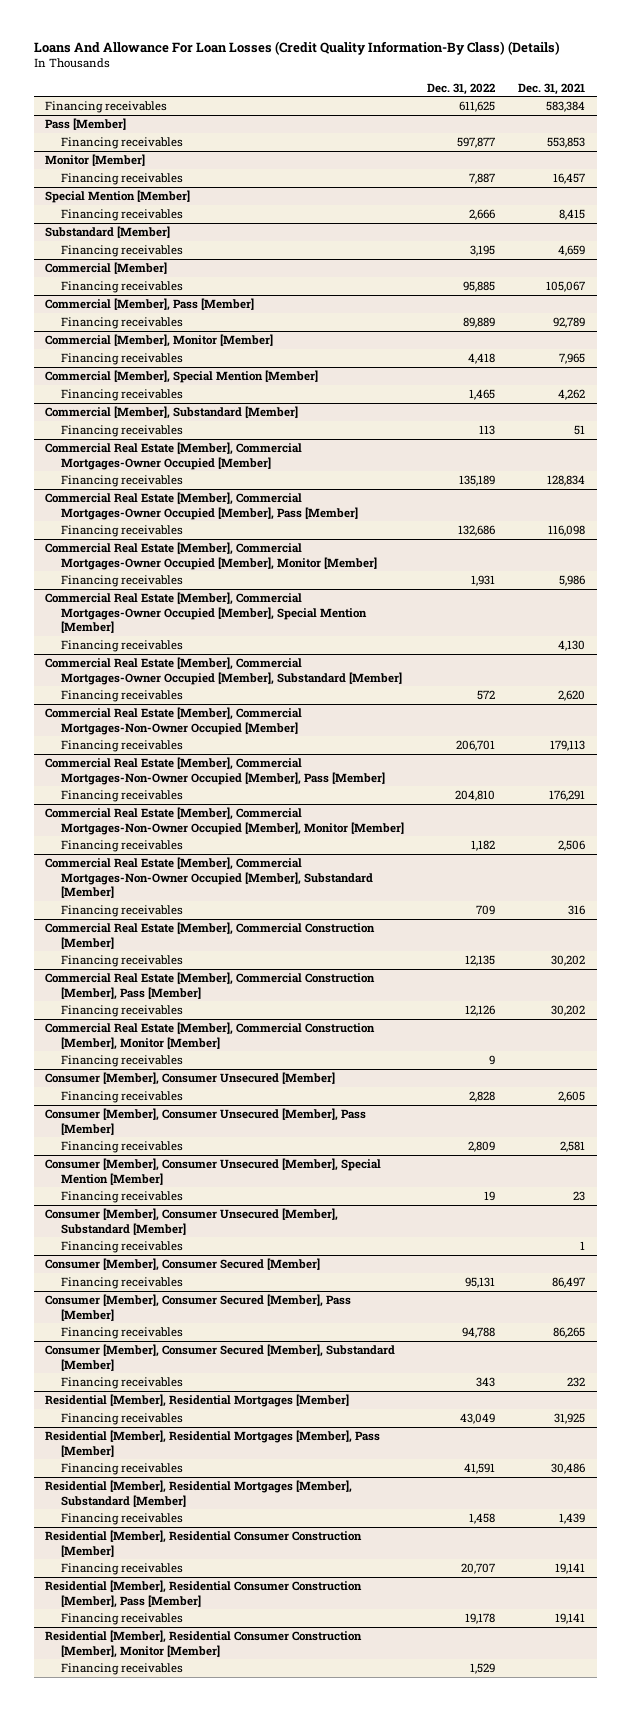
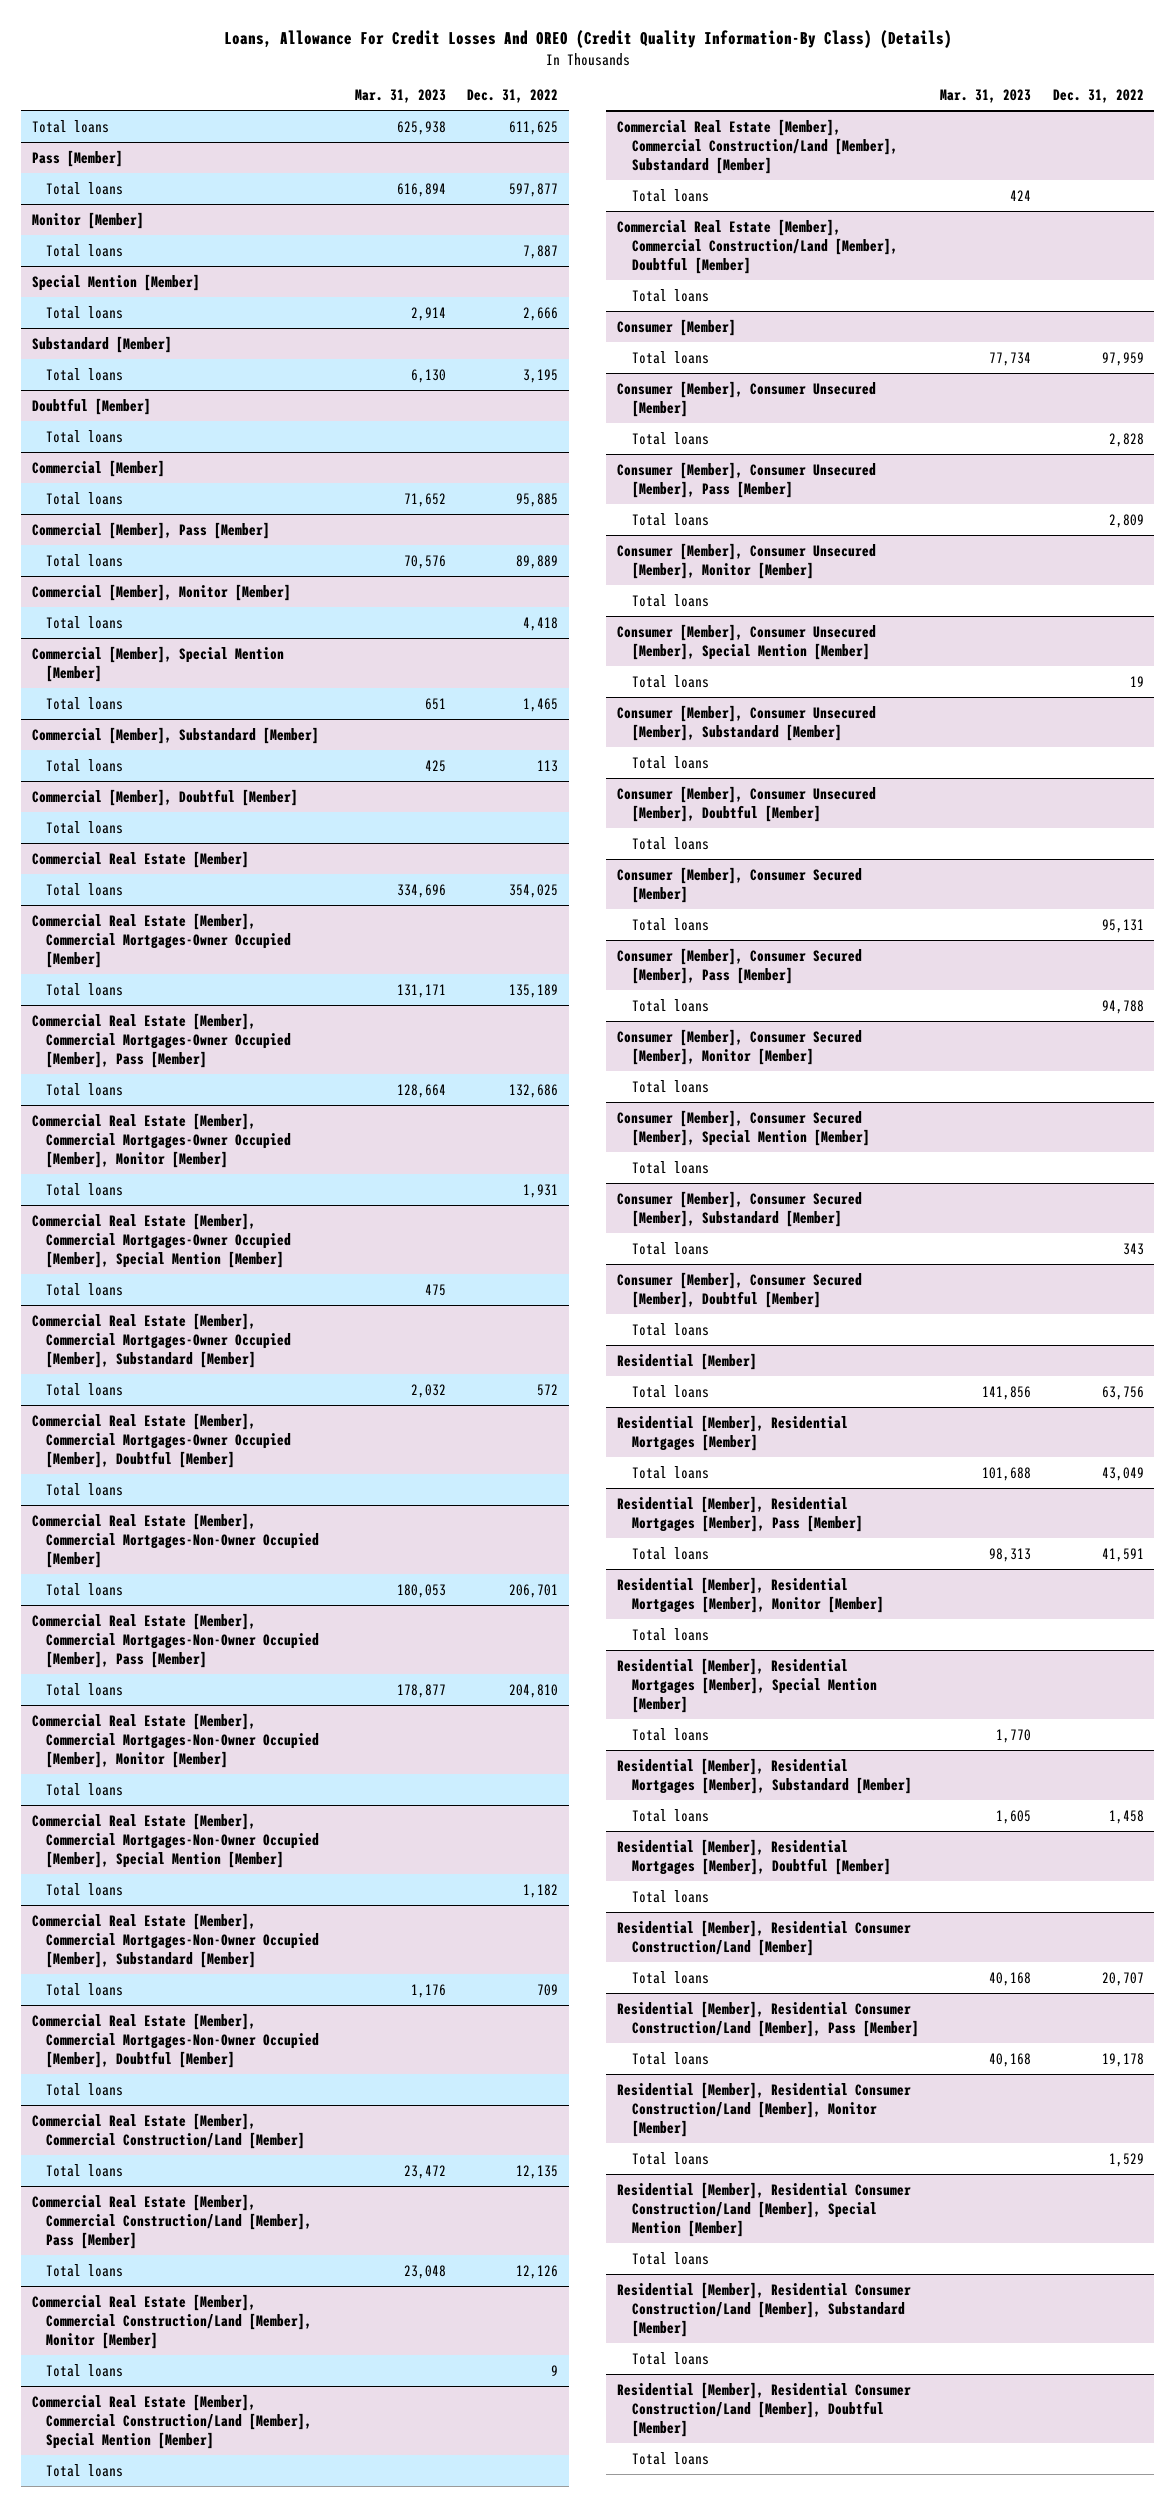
- Loans And Allowance For Loan Losses (Credit Quality Information-By Class) (Details)
+ Loans, Allowance For Credit Losses And OREO (Credit Quality Information-By Class) (Details)
- | Dec. 31, 2022 | Dec. 31, 2021
+ | Mar. 31, 2023 | Dec. 31, 2022
- Financing receivables | 611,625 | 583,384
+ Total loans | 625,938 | 611,625
@ Pass [Member]
- Financing receivables | 597,877 | 553,853
+ Total loans | 616,894 | 597,877
@ Monitor [Member]
- Financing receivables | 7,887 | 16,457
+ Total loans | | 7,887
@ Special Mention [Member]
- Financing receivables | 2,666 | 8,415
+ Total loans | 2,914 | 2,666
@ Substandard [Member]
- Financing receivables | 3,195 | 4,659
+ Total loans | 6,130 | 3,195
+ Doubtful [Member]
+ Total loans
@ Commercial [Member]
- Financing receivables | 95,885 | 105,067
+ Total loans | 71,652 | 95,885
@ Commercial [Member], Pass [Member]
- Financing receivables | 89,889 | 92,789
+ Total loans | 70,576 | 89,889
@ Commercial [Member], Monitor [Member]
- Financing receivables | 4,418 | 7,965
+ Total loans | | 4,418
@ Commercial [Member], Special Mention [Member]
- Financing receivables | 1,465 | 4,262
+ Total loans | 651 | 1,465
@ Commercial [Member], Substandard [Member]
- Financing receivables | 113 | 51
+ Total loans | 425 | 113
+ Commercial [Member], Doubtful [Member]
+ Total loans
+ Commercial Real Estate [Member]
+ Total loans | 334,696 | 354,025
@ Commercial Real Estate [Member], Commercial Mortgages-Owner Occupied [Member]
- Financing receivables | 135,189 | 128,834
+ Total loans | 131,171 | 135,189
@ Commercial Real Estate [Member], Commercial Mortgages-Owner Occupied [Member], Pass [Member]
- Financing receivables | 132,686 | 116,098
+ Total loans | 128,664 | 132,686
@ Commercial Real Estate [Member], Commercial Mortgages-Owner Occupied [Member], Monitor [Member]
- Financing receivables | 1,931 | 5,986
+ Total loans | | 1,931
@ Commercial Real Estate [Member], Commercial Mortgages-Owner Occupied [Member], Special Mention [Member]
- Financing receivables | | 4,130
+ Total loans | 475 |
@ Commercial Real Estate [Member], Commercial Mortgages-Owner Occupied [Member], Substandard [Member]
- Financing receivables | 572 | 2,620
+ Total loans | 2,032 | 572
+ Commercial Real Estate [Member], Commercial Mortgages-Owner Occupied [Member], Doubtful [Member]
+ Total loans
@ Commercial Real Estate [Member], Commercial Mortgages-Non-Owner Occupied [Member]
- Financing receivables | 206,701 | 179,113
+ Total loans | 180,053 | 206,701
@ Commercial Real Estate [Member], Commercial Mortgages-Non-Owner Occupied [Member], Pass [Member]
- Financing receivables | 204,810 | 176,291
+ Total loans | 178,877 | 204,810
@ Commercial Real Estate [Member], Commercial Mortgages-Non-Owner Occupied [Member], Monitor [Member]
- Financing receivables | 1,182 | 2,506
+ Total loans
+ Commercial Real Estate [Member], Commercial Mortgages-Non-Owner Occupied [Member], Special Mention [Member]
+ Total loans | | 1,182
@ Commercial Real Estate [Member], Commercial Mortgages-Non-Owner Occupied [Member], Substandard [Member]
- Financing receivables | 709 | 316
- Commercial Real Estate [Member], Commercial Construction [Member]
- Financing receivables | 12,135 | 30,202
- Commercial Real Estate [Member], Commercial Construction [Member], Pass [Member]
- Financing receivables | 12,126 | 30,202
- Commercial Real Estate [Member], Commercial Construction [Member], Monitor [Member]
- Financing receivables | 9 |
@ Commercial Real Estate [Member], Commercial Mortgages-Non-Owner Occupied [Member], Substandard [Member]
+ Total loans | 1,176 | 709
+ Commercial Real Estate [Member], Commercial Mortgages-Non-Owner Occupied [Member], Doubtful [Member]
+ Total loans
+ Commercial Real Estate [Member], Commercial Construction/Land [Member]
+ Total loans | 23,472 | 12,135
+ Commercial Real Estate [Member], Commercial Construction/Land [Member], Pass [Member]
+ Total loans | 23,048 | 12,126
+ Commercial Real Estate [Member], Commercial Construction/Land [Member], Monitor [Member]
+ Total loans | | 9
+ Commercial Real Estate [Member], Commercial Construction/Land [Member], Special Mention [Member]
+ Total loans
+ Commercial Real Estate [Member], Commercial Construction/Land [Member], Substandard [Member]
+ Total loans | 424 |
+ Commercial Real Estate [Member], Commercial Construction/Land [Member], Doubtful [Member]
+ Total loans
+ Consumer [Member]
+ Total loans | 77,734 | 97,959
@ Consumer [Member], Consumer Unsecured [Member]
- Financing receivables | 2,828 | 2,605
+ Total loans | | 2,828
@ Consumer [Member], Consumer Unsecured [Member], Pass [Member]
- Financing receivables | 2,809 | 2,581
+ Total loans | | 2,809
+ Consumer [Member], Consumer Unsecured [Member], Monitor [Member]
+ Total loans
@ Consumer [Member], Consumer Unsecured [Member], Special Mention [Member]
- Financing receivables | 19 | 23
+ Total loans | | 19
@ Consumer [Member], Consumer Unsecured [Member], Substandard [Member]
- Financing receivables | | 1
+ Total loans
+ Consumer [Member], Consumer Unsecured [Member], Doubtful [Member]
+ Total loans
@ Consumer [Member], Consumer Secured [Member]
- Financing receivables | 95,131 | 86,497
+ Total loans | | 95,131
@ Consumer [Member], Consumer Secured [Member], Pass [Member]
- Financing receivables | 94,788 | 86,265
+ Total loans | | 94,788
+ Consumer [Member], Consumer Secured [Member], Monitor [Member]
+ Total loans
+ Consumer [Member], Consumer Secured [Member], Special Mention [Member]
+ Total loans
@ Consumer [Member], Consumer Secured [Member], Substandard [Member]
- Financing receivables | 343 | 232
+ Total loans | | 343
+ Consumer [Member], Consumer Secured [Member], Doubtful [Member]
+ Total loans
+ Residential [Member]
+ Total loans | 141,856 | 63,756
@ Residential [Member], Residential Mortgages [Member]
- Financing receivables | 43,049 | 31,925
+ Total loans | 101,688 | 43,049
@ Residential [Member], Residential Mortgages [Member], Pass [Member]
- Financing receivables | 41,591 | 30,486
+ Total loans | 98,313 | 41,591
+ Residential [Member], Residential Mortgages [Member], Monitor [Member]
+ Total loans
+ Residential [Member], Residential Mortgages [Member], Special Mention [Member]
+ Total loans | 1,770 |
@ Residential [Member], Residential Mortgages [Member], Substandard [Member]
- Financing receivables | 1,458 | 1,439
- Residential [Member], Residential Consumer Construction [Member]
- Financing receivables | 20,707 | 19,141
- Residential [Member], Residential Consumer Construction [Member], Pass [Member]
- Financing receivables | 19,178 | 19,141
- Residential [Member], Residential Consumer Construction [Member], Monitor [Member]
- Financing receivables | 1,529 |
@ Residential [Member], Residential Mortgages [Member], Substandard [Member]
+ Total loans | 1,605 | 1,458
+ Residential [Member], Residential Mortgages [Member], Doubtful [Member]
+ Total loans
+ Residential [Member], Residential Consumer Construction/Land [Member]
+ Total loans | 40,168 | 20,707
+ Residential [Member], Residential Consumer Construction/Land [Member], Pass [Member]
+ Total loans | 40,168 | 19,178
+ Residential [Member], Residential Consumer Construction/Land [Member], Monitor [Member]
+ Total loans | | 1,529
+ Residential [Member], Residential Consumer Construction/Land [Member], Special Mention [Member]
+ Total loans
+ Residential [Member], Residential Consumer Construction/Land [Member], Substandard [Member]
+ Total loans
+ Residential [Member], Residential Consumer Construction/Land [Member], Doubtful [Member]
+ Total loans

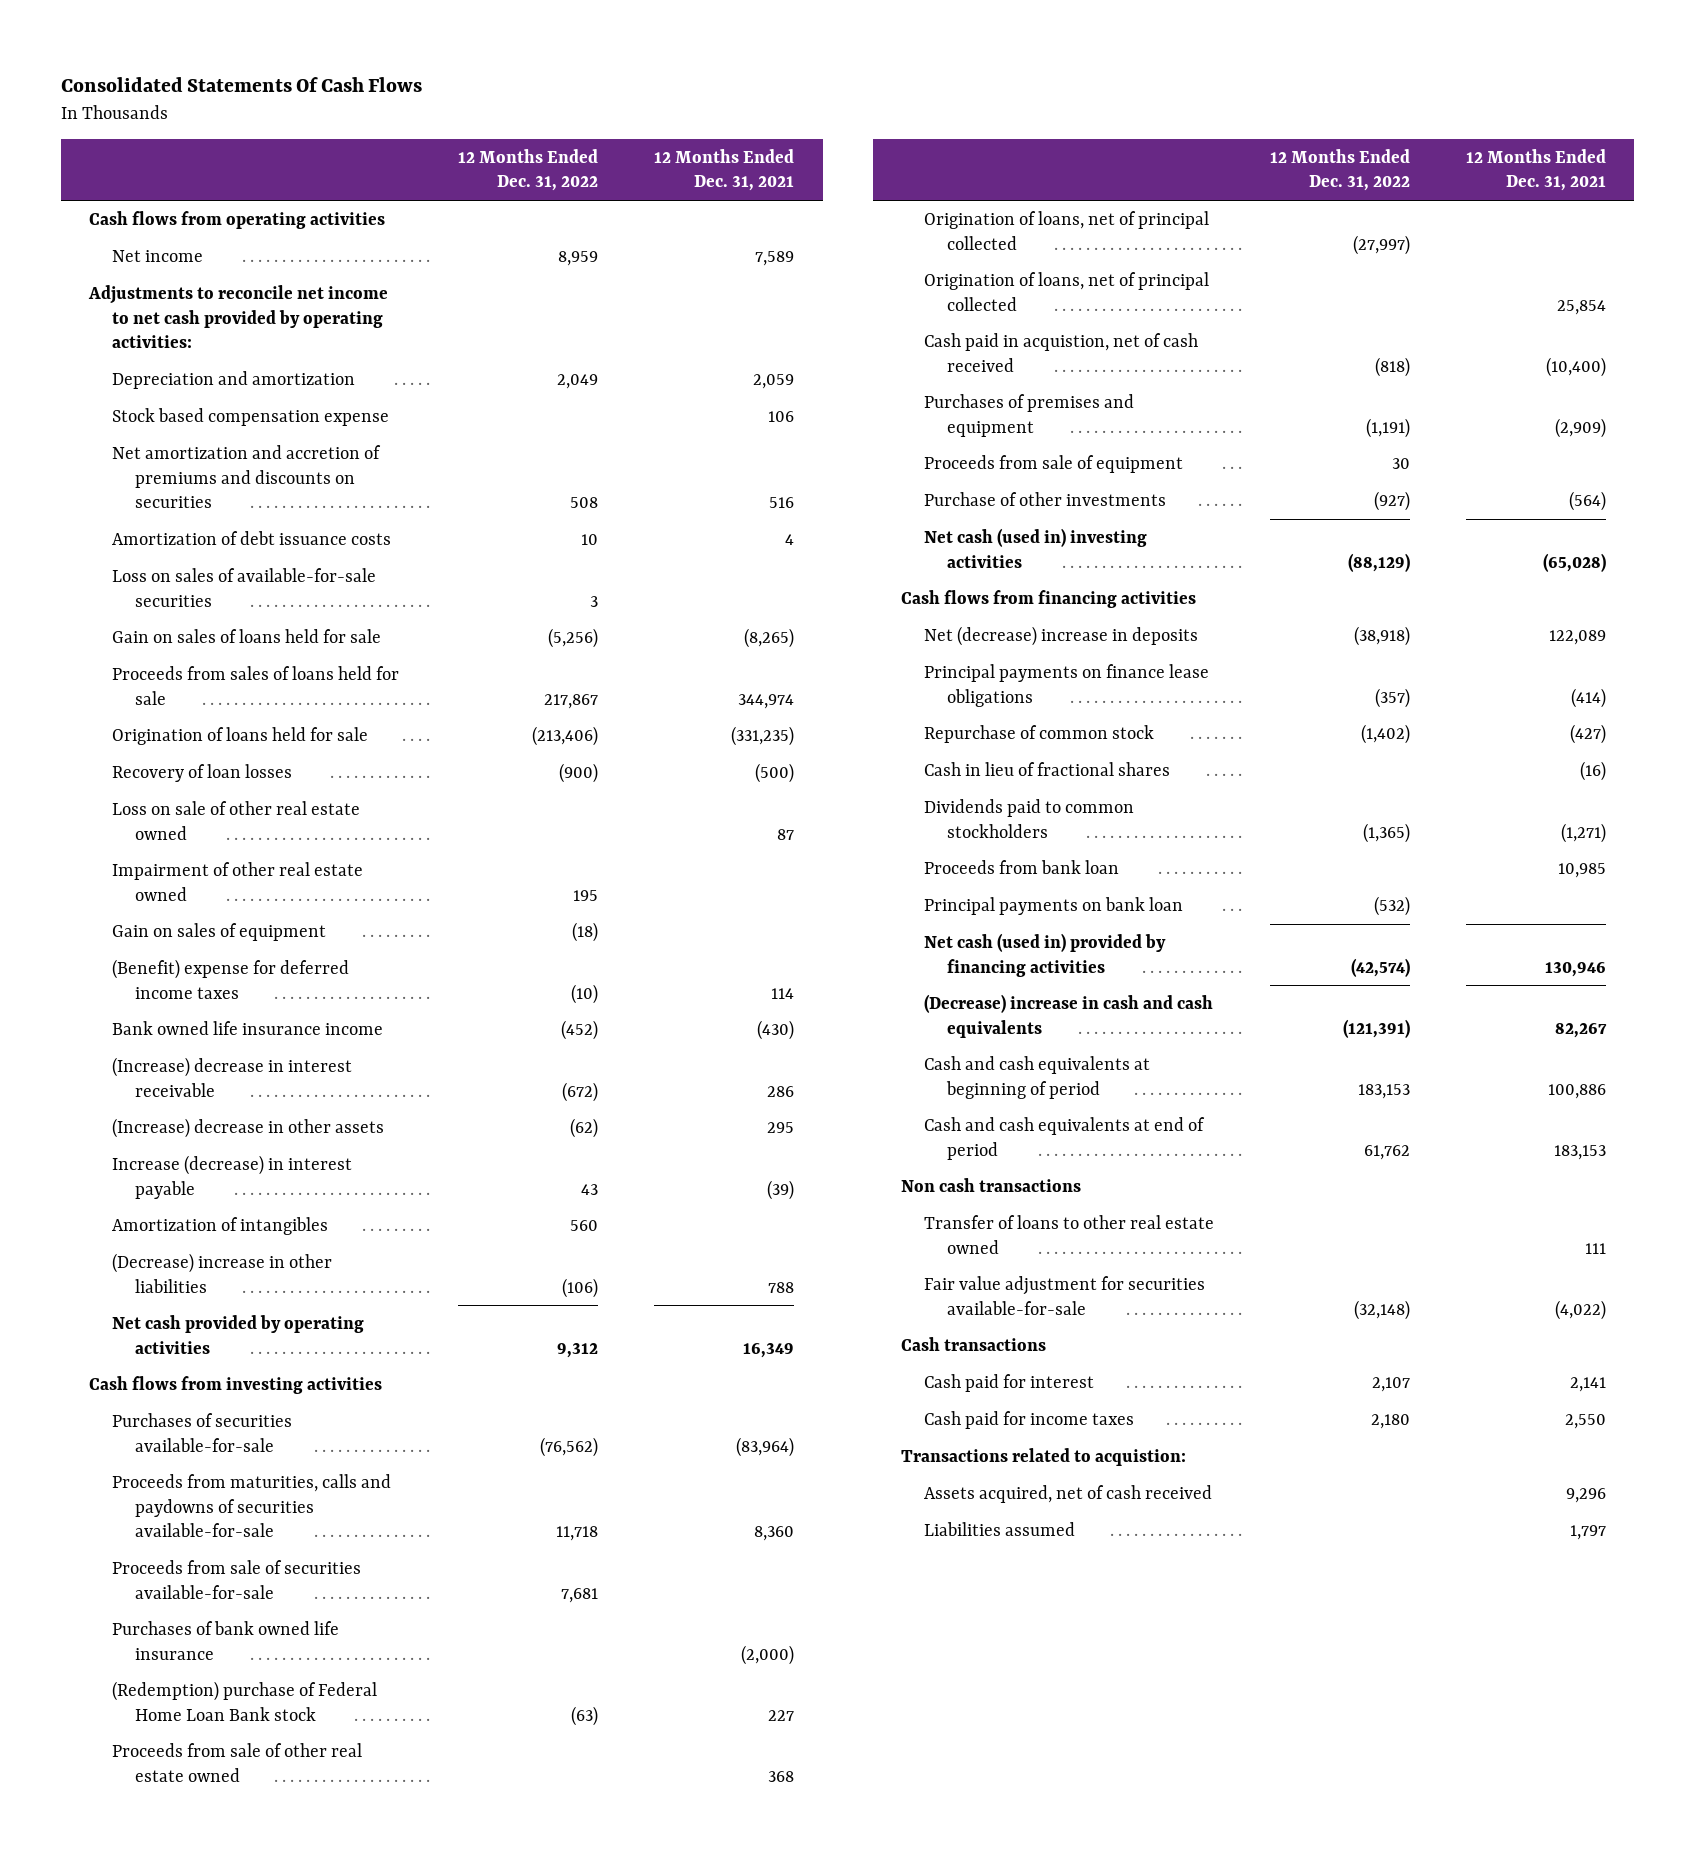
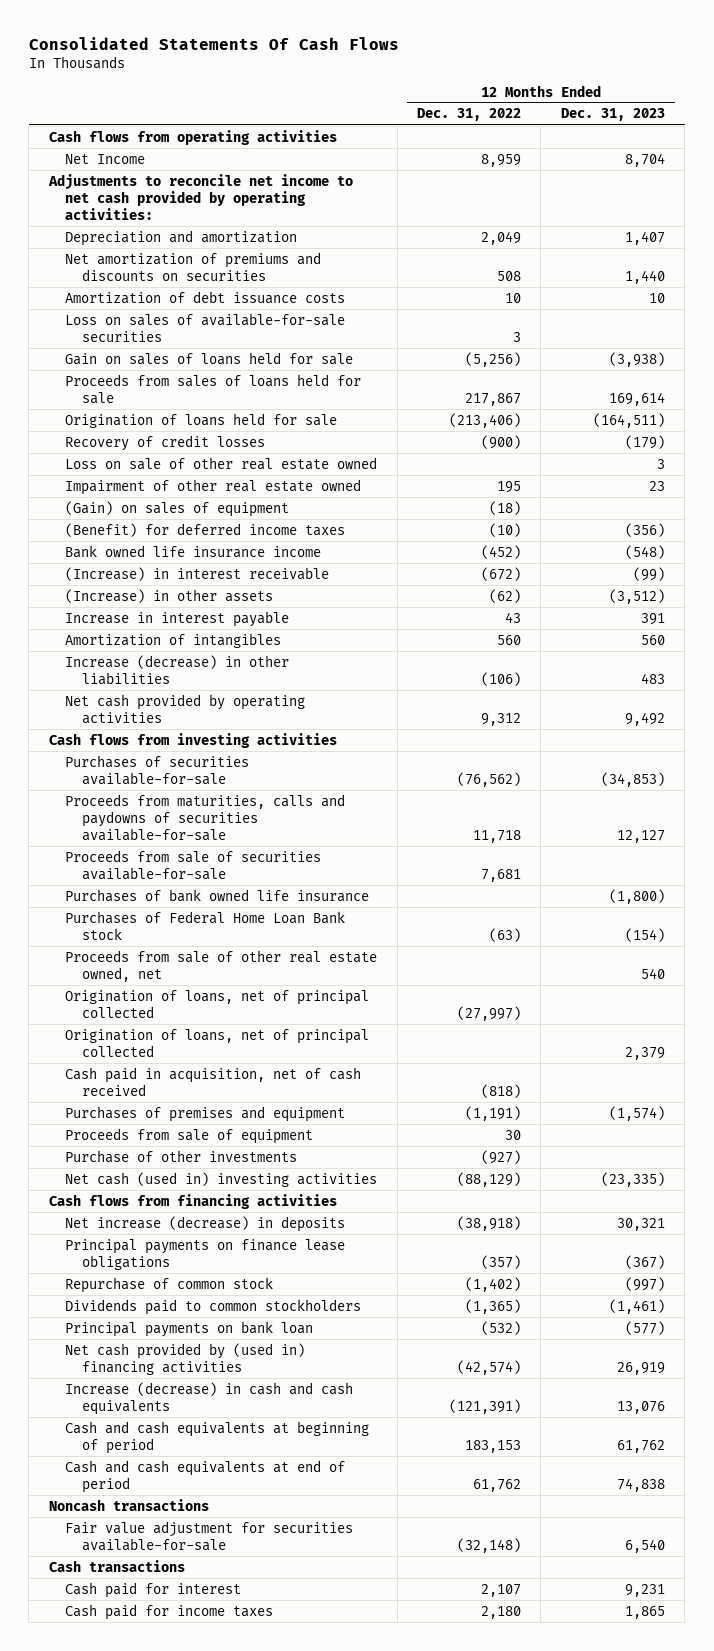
- | 12 Months Ended Dec. 31, 2022 | 12 Months Ended Dec. 31, 2021
+ | 12 Months Ended Dec. 31, 2022 | 12 Months Ended Dec. 31, 2023
- Net income | 8,959 | 7,589
+ Net Income | 8,959 | 8,704
- Stock based compensation expense | | 106
- Net amortization and accretion of premiums and discounts on securities | 508 | 516
+ Net amortization of premiums and discounts on securities | 508 | 1,440
- Recovery of loan losses | (900) | (500)
+ Recovery of credit losses | (900) | (179)
- Gain on sales of equipment | (18) |
- (Benefit) expense for deferred income taxes | (10) | 114
+ (Gain) on sales of equipment | (18) |
+ (Benefit) for deferred income taxes | (10) | (356)
- (Increase) decrease in interest receivable | (672) | 286
- (Increase) decrease in other assets | (62) | 295
- Increase (decrease) in interest payable | 43 | (39)
+ (Increase) in interest receivable | (672) | (99)
+ (Increase) in other assets | (62) | (3,512)
+ Increase in interest payable | 43 | 391
- (Decrease) increase in other liabilities | (106) | 788
+ Increase (decrease) in other liabilities | (106) | 483
- (Redemption) purchase of Federal Home Loan Bank stock | (63) | 227
- Proceeds from sale of other real estate owned | | 368
+ Purchases of Federal Home Loan Bank stock | (63) | (154)
+ Proceeds from sale of other real estate owned, net | | 540
- Cash paid in acquistion, net of cash received | (818) | (10,400)
+ Cash paid in acquisition, net of cash received | (818) |
- Net (decrease) increase in deposits | (38,918) | 122,089
+ Net increase (decrease) in deposits | (38,918) | 30,321
- Cash in lieu of fractional shares | | (16)
- Proceeds from bank loan | | 10,985
- Net cash (used in) provided by financing activities | (42,574) | 130,946
- (Decrease) increase in cash and cash equivalents | (121,391) | 82,267
+ Net cash provided by (used in) financing activities | (42,574) | 26,919
+ Increase (decrease) in cash and cash equivalents | (121,391) | 13,076
- Non cash transactions
- Transfer of loans to other real estate owned | | 111
+ Noncash transactions
- Transactions related to acquistion:
- Assets acquired, net of cash received | | 9,296
- Liabilities assumed | | 1,797

